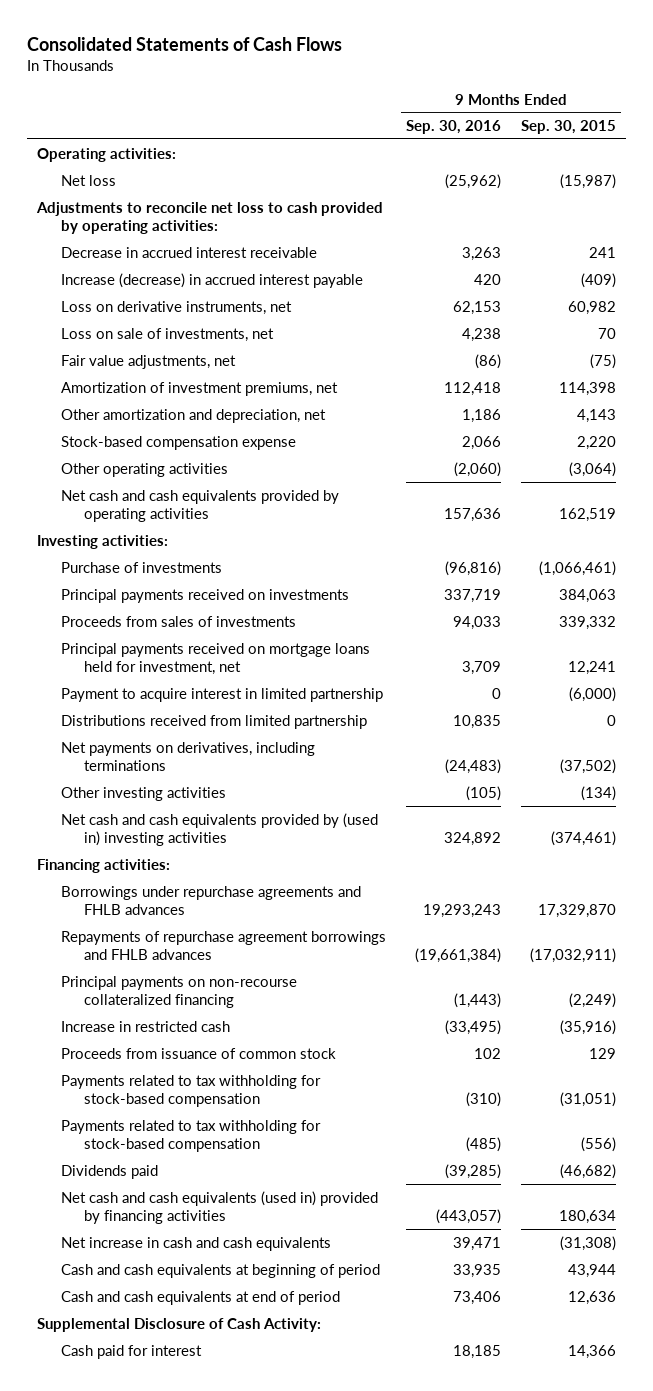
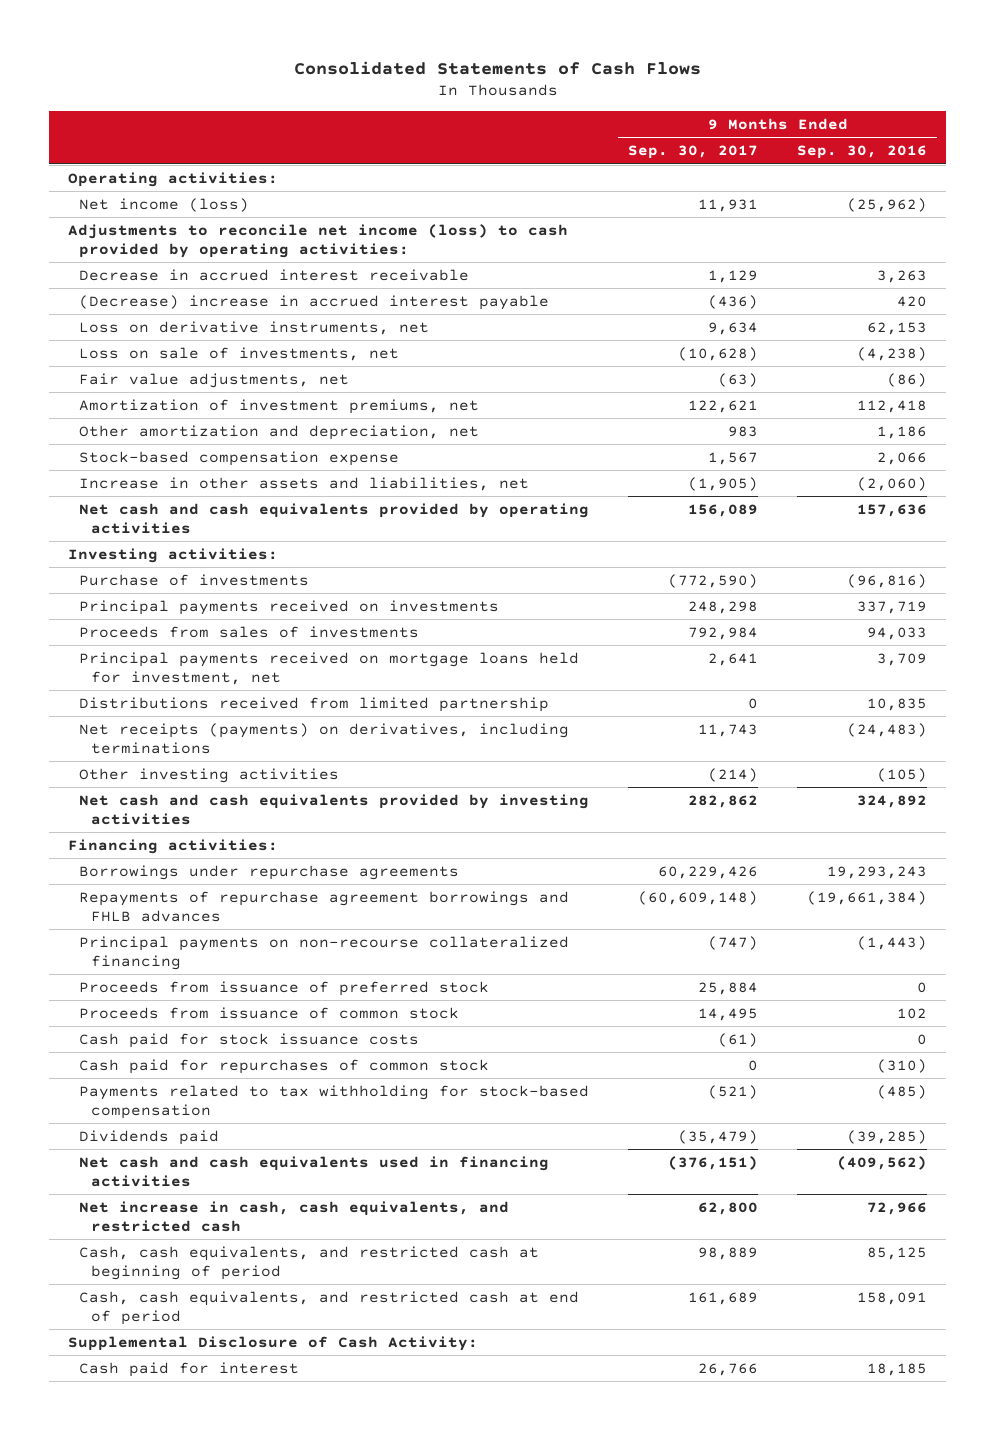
- | 9 Months Ended Sep. 30, 2016 | 9 Months Ended Sep. 30, 2015
+ | 9 Months Ended Sep. 30, 2017 | 9 Months Ended Sep. 30, 2016
- Net loss | (25,962) | (15,987)
- Adjustments to reconcile net loss to cash provided by operating activities:
+ Net income (loss) | 11,931 | (25,962)
+ Adjustments to reconcile net income (loss) to cash provided by operating activities:
- Increase (decrease) in accrued interest payable | 420 | (409)
+ (Decrease) increase in accrued interest payable | (436) | 420
- Loss on sale of investments, net | 4,238 | 70
+ Loss on sale of investments, net | (10,628) | (4,238)
- Other operating activities | (2,060) | (3,064)
+ Increase in other assets and liabilities, net | (1,905) | (2,060)
- Payment to acquire interest in limited partnership | 0 | (6,000)
- Net payments on derivatives, including terminations | (24,483) | (37,502)
+ Net receipts (payments) on derivatives, including terminations | 11,743 | (24,483)
- Net cash and cash equivalents provided by (used in) investing activities | 324,892 | (374,461)
+ Net cash and cash equivalents provided by investing activities | 282,862 | 324,892
- Borrowings under repurchase agreements and FHLB advances | 19,293,243 | 17,329,870
+ Borrowings under repurchase agreements | 60,229,426 | 19,293,243
- Increase in restricted cash | (33,495) | (35,916)
+ Proceeds from issuance of preferred stock | 25,884 | 0
- Payments related to tax withholding for stock-based compensation | (310) | (31,051)
+ Cash paid for stock issuance costs | (61) | 0
+ Cash paid for repurchases of common stock | 0 | (310)
- Net cash and cash equivalents (used in) provided by financing activities | (443,057) | 180,634
- Net increase in cash and cash equivalents | 39,471 | (31,308)
- Cash and cash equivalents at beginning of period | 33,935 | 43,944
- Cash and cash equivalents at end of period | 73,406 | 12,636
+ Net cash and cash equivalents used in financing activities | (376,151) | (409,562)
+ Net increase in cash, cash equivalents, and restricted cash | 62,800 | 72,966
+ Cash, cash equivalents, and restricted cash at beginning of period | 98,889 | 85,125
+ Cash, cash equivalents, and restricted cash at end of period | 161,689 | 158,091

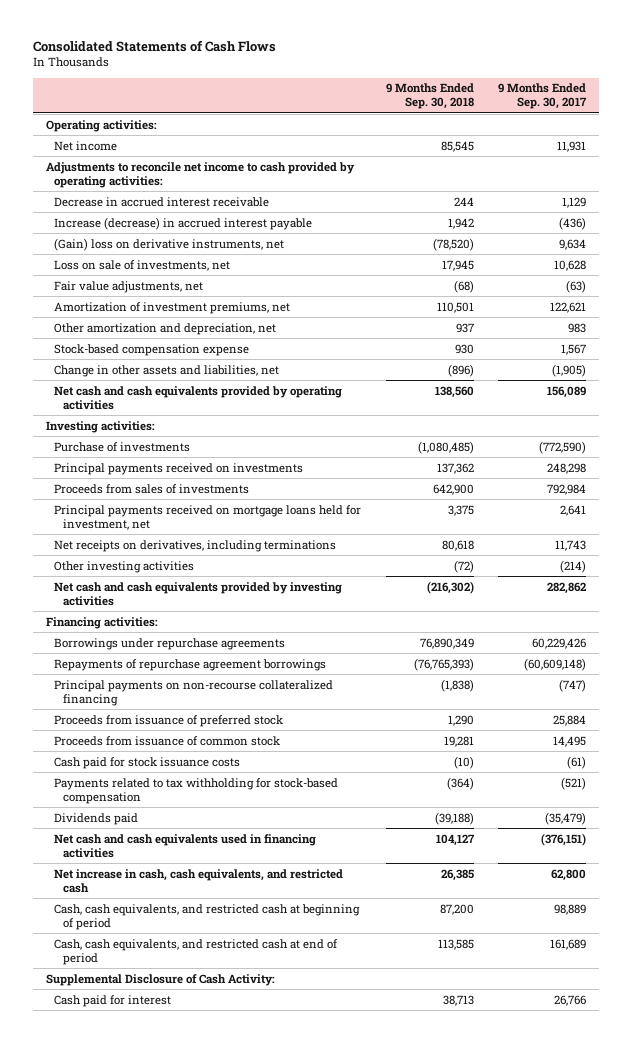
- | 9 Months Ended Sep. 30, 2017 | 9 Months Ended Sep. 30, 2016
+ | 9 Months Ended Sep. 30, 2018 | 9 Months Ended Sep. 30, 2017
- Net income (loss) | 11,931 | (25,962)
- Adjustments to reconcile net income (loss) to cash provided by operating activities:
+ Net income | 85,545 | 11,931
+ Adjustments to reconcile net income to cash provided by operating activities:
- (Decrease) increase in accrued interest payable | (436) | 420
- Loss on derivative instruments, net | 9,634 | 62,153
- Loss on sale of investments, net | (10,628) | (4,238)
+ Increase (decrease) in accrued interest payable | 1,942 | (436)
+ (Gain) loss on derivative instruments, net | (78,520) | 9,634
+ Loss on sale of investments, net | 17,945 | 10,628
- Increase in other assets and liabilities, net | (1,905) | (2,060)
+ Change in other assets and liabilities, net | (896) | (1,905)
- Distributions received from limited partnership | 0 | 10,835
- Net receipts (payments) on derivatives, including terminations | 11,743 | (24,483)
+ Net receipts on derivatives, including terminations | 80,618 | 11,743
- Repayments of repurchase agreement borrowings and FHLB advances | (60,609,148) | (19,661,384)
+ Repayments of repurchase agreement borrowings | (76,765,393) | (60,609,148)
- Cash paid for repurchases of common stock | 0 | (310)

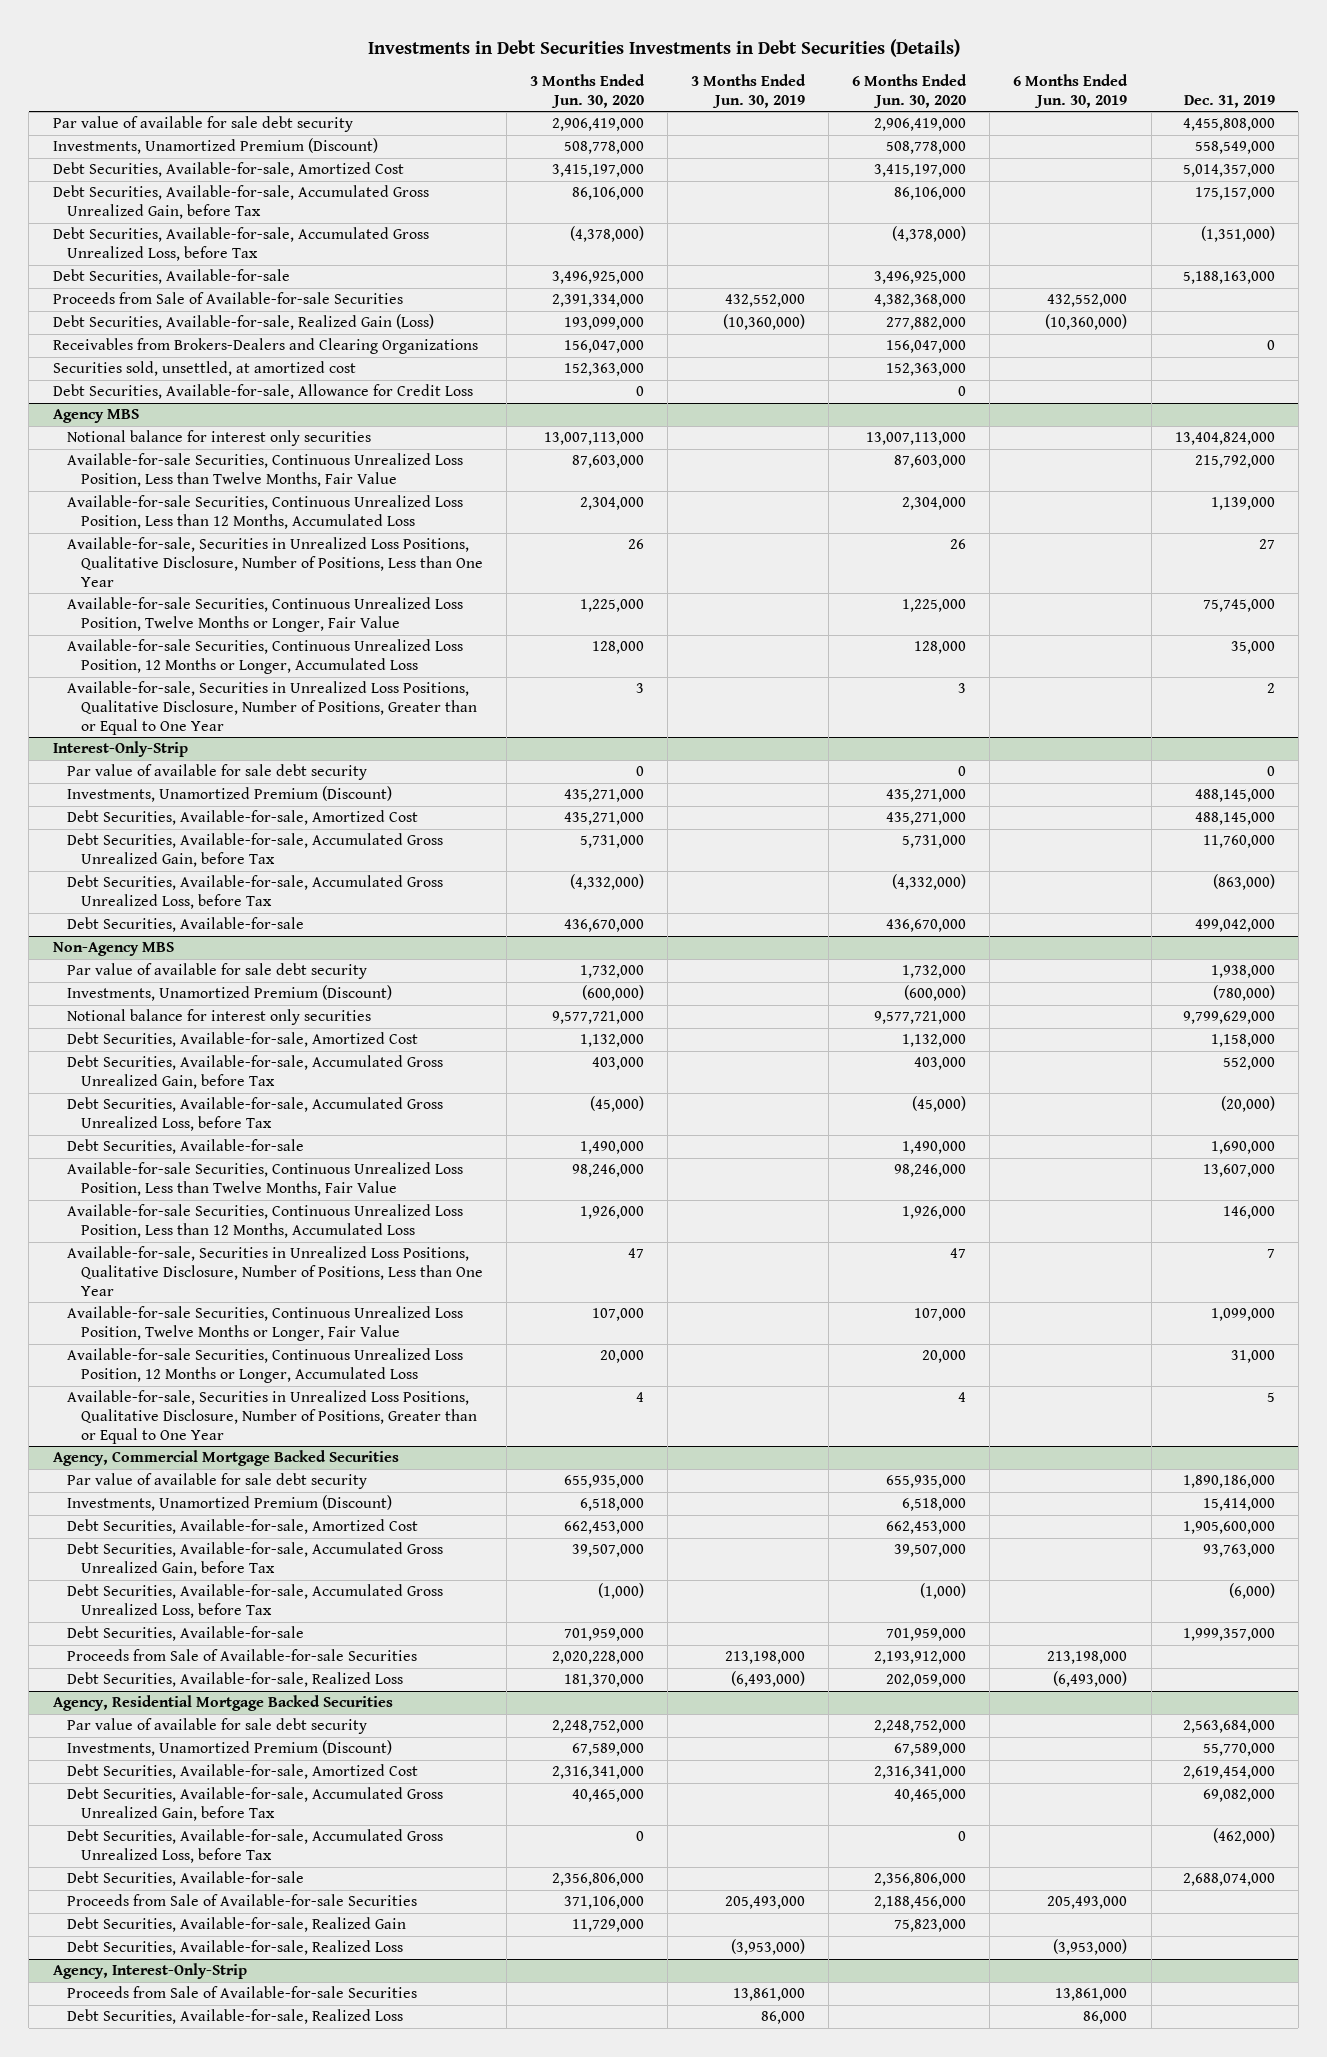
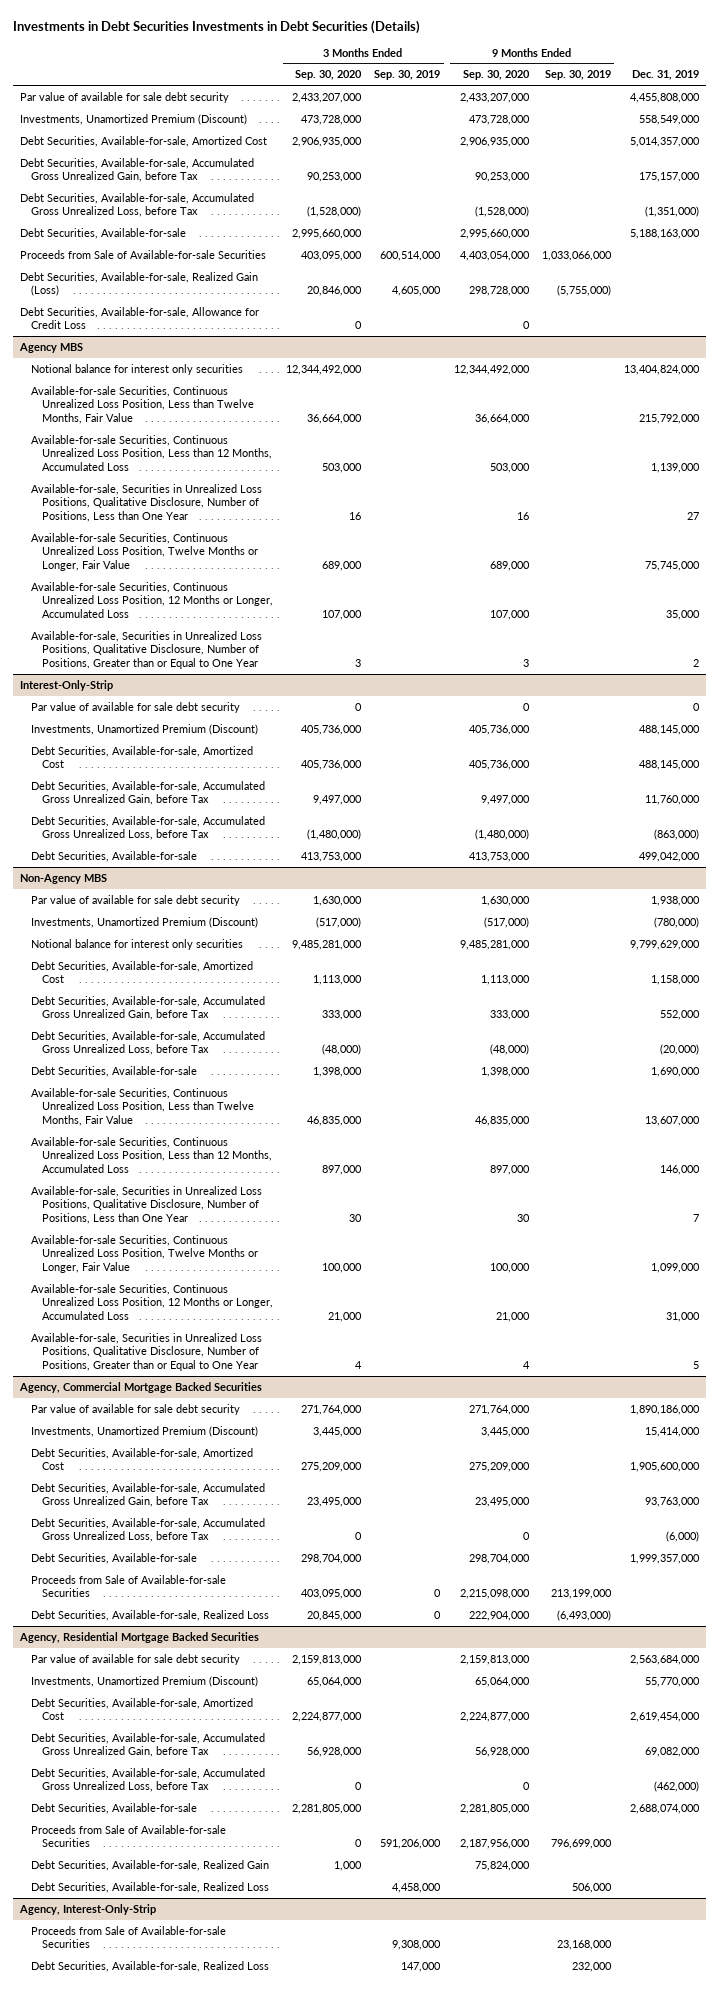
- | 3 Months Ended Jun. 30, 2020 | 3 Months Ended Jun. 30, 2019 | 6 Months Ended Jun. 30, 2020 | 6 Months Ended Jun. 30, 2019 | Dec. 31, 2019
+ | 3 Months Ended Sep. 30, 2020 | 3 Months Ended Sep. 30, 2019 | 9 Months Ended Sep. 30, 2020 | 9 Months Ended Sep. 30, 2019 | Dec. 31, 2019
- Receivables from Brokers-Dealers and Clearing Organizations | 156,047,000 | | 156,047,000 | | 0
- Securities sold, unsettled, at amortized cost | 152,363,000 | | 152,363,000 | |

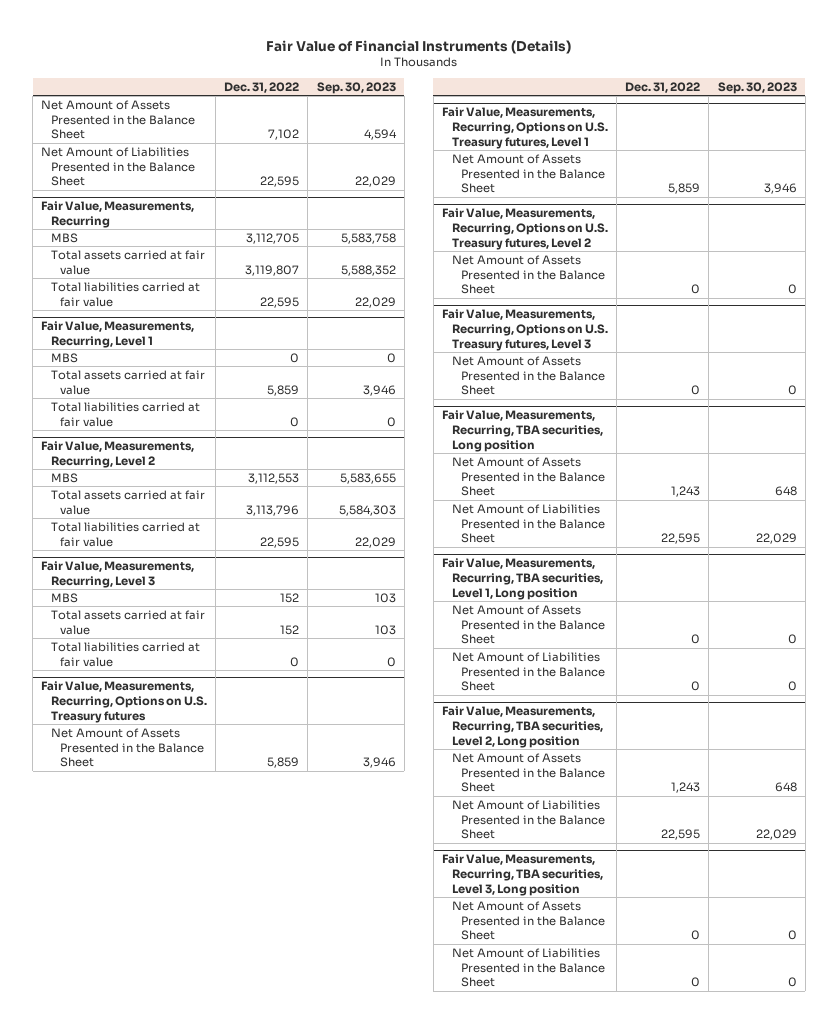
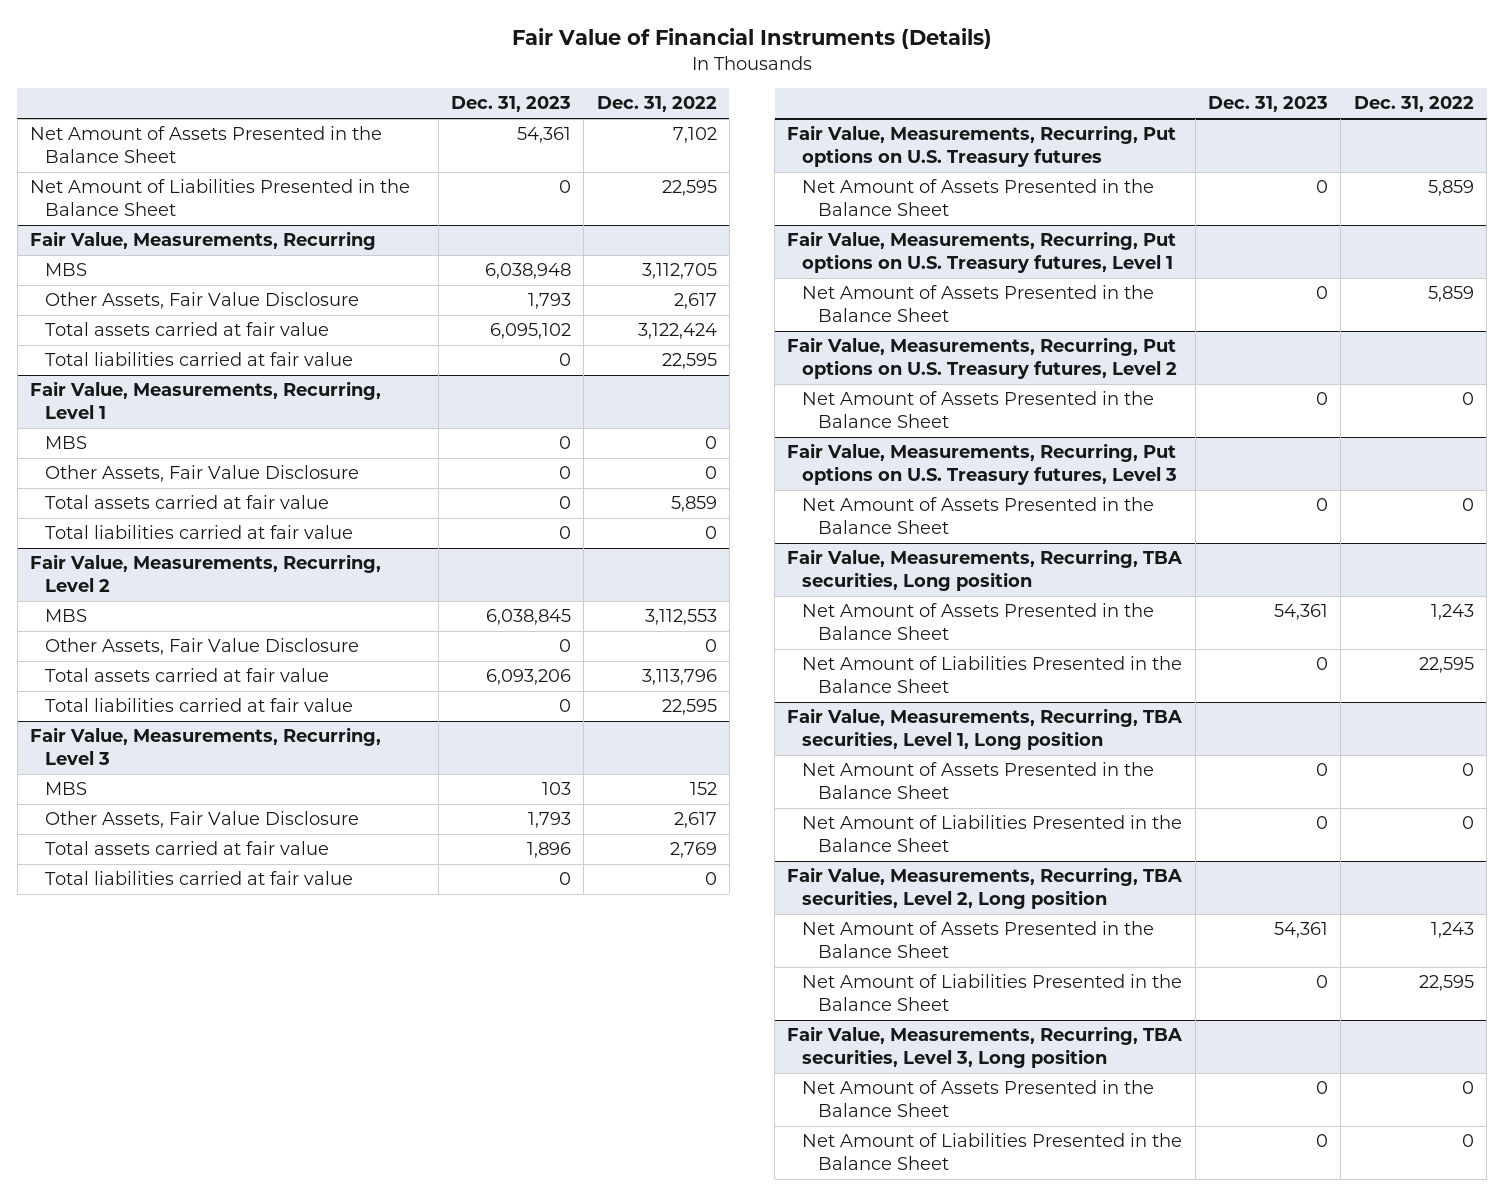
- | Dec. 31, 2022 | Sep. 30, 2023
+ | Dec. 31, 2023 | Dec. 31, 2022
@ Fair Value, Measurements, Recurring
- Total assets carried at fair value | 3,119,807 | 5,588,352
+ Other Assets, Fair Value Disclosure | 1,793 | 2,617
+ Total assets carried at fair value | 6,095,102 | 3,122,424
@ Fair Value, Measurements, Recurring, Level 1
+ Other Assets, Fair Value Disclosure | 0 | 0
@ Fair Value, Measurements, Recurring, Level 2
+ Other Assets, Fair Value Disclosure | 0 | 0
@ Fair Value, Measurements, Recurring, Level 3
- Total assets carried at fair value | 152 | 103
+ Other Assets, Fair Value Disclosure | 1,793 | 2,617
+ Total assets carried at fair value | 1,896 | 2,769
- Fair Value, Measurements, Recurring, Options on U.S. Treasury futures
+ Fair Value, Measurements, Recurring, Put options on U.S. Treasury futures
- Fair Value, Measurements, Recurring, Options on U.S. Treasury futures, Level 1
+ Fair Value, Measurements, Recurring, Put options on U.S. Treasury futures, Level 1
- Fair Value, Measurements, Recurring, Options on U.S. Treasury futures, Level 2
+ Fair Value, Measurements, Recurring, Put options on U.S. Treasury futures, Level 2
- Fair Value, Measurements, Recurring, Options on U.S. Treasury futures, Level 3
+ Fair Value, Measurements, Recurring, Put options on U.S. Treasury futures, Level 3

